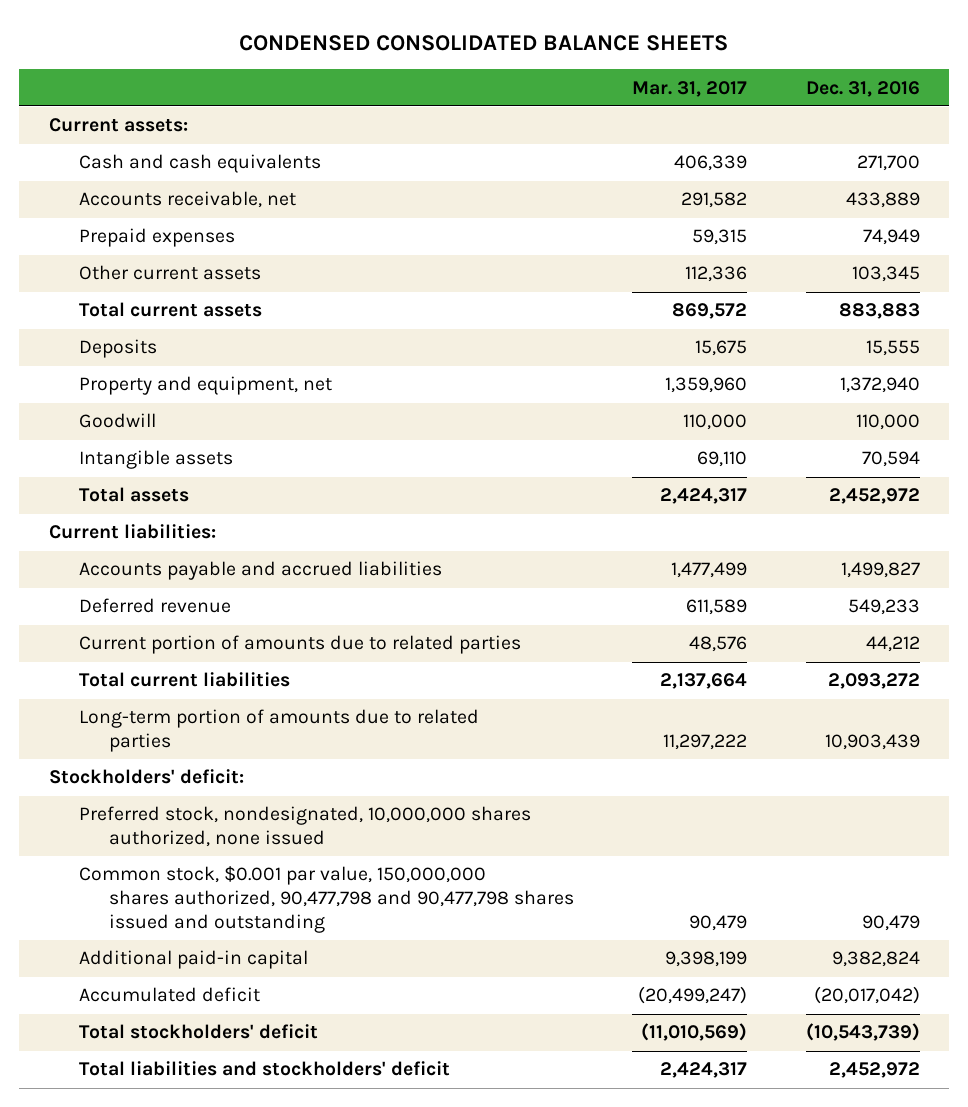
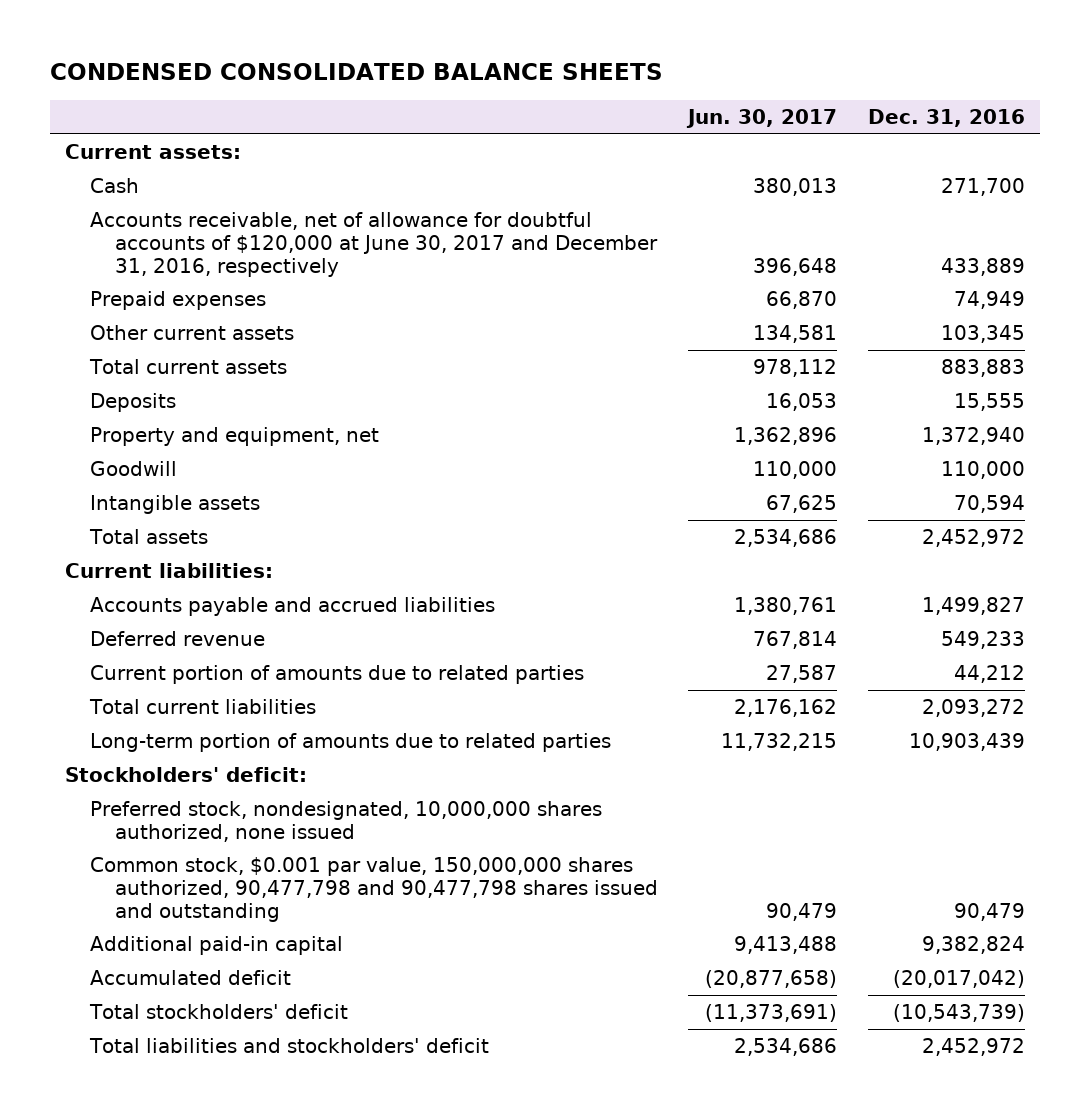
- | Mar. 31, 2017 | Dec. 31, 2016
+ | Jun. 30, 2017 | Dec. 31, 2016
- Cash and cash equivalents | 406,339 | 271,700
- Accounts receivable, net | 291,582 | 433,889
+ Cash | 380,013 | 271,700
+ Accounts receivable, net of allowance for doubtful accounts of $120,000 at June 30, 2017 and December 31, 2016, respectively | 396,648 | 433,889

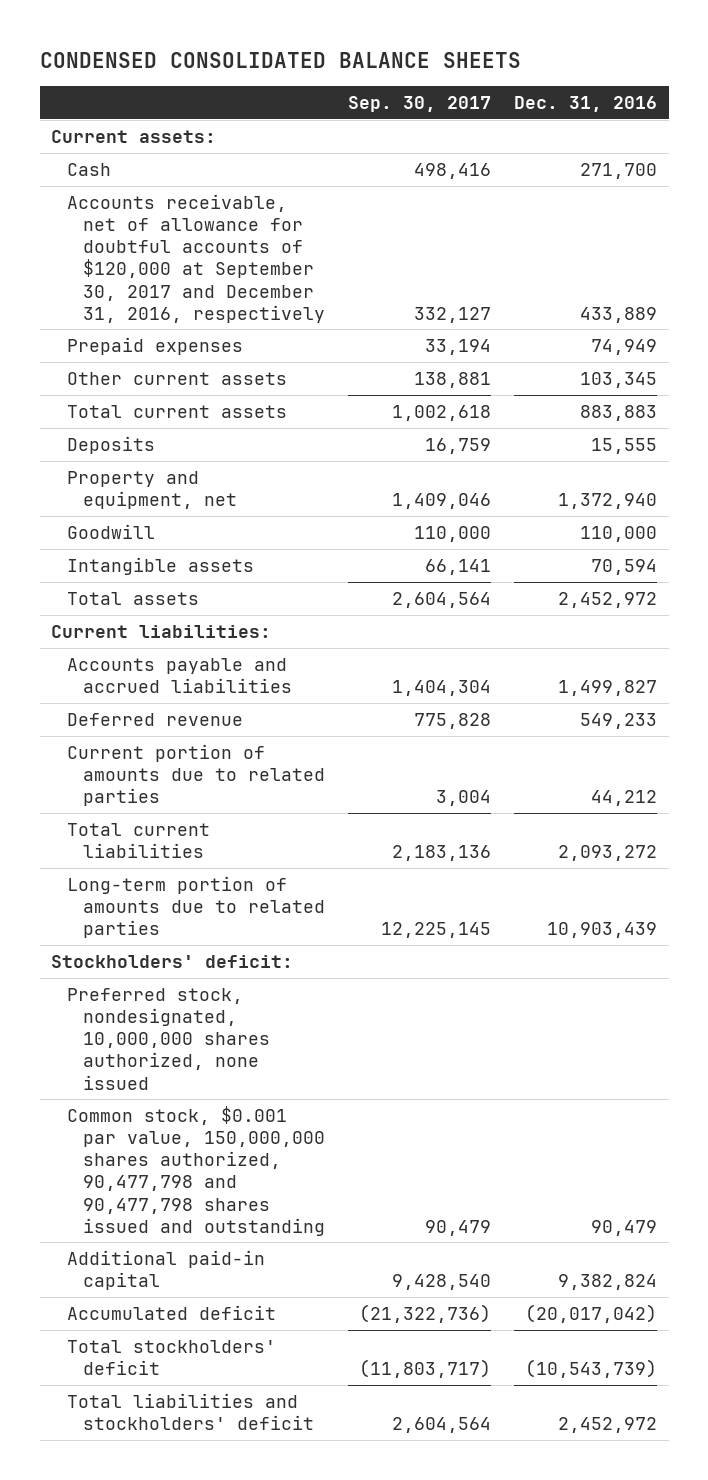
- | Jun. 30, 2017 | Dec. 31, 2016
+ | Sep. 30, 2017 | Dec. 31, 2016
- Accounts receivable, net of allowance for doubtful accounts of $120,000 at June 30, 2017 and December 31, 2016, respectively | 396,648 | 433,889
+ Accounts receivable, net of allowance for doubtful accounts of $120,000 at September 30, 2017 and December 31, 2016, respectively | 332,127 | 433,889

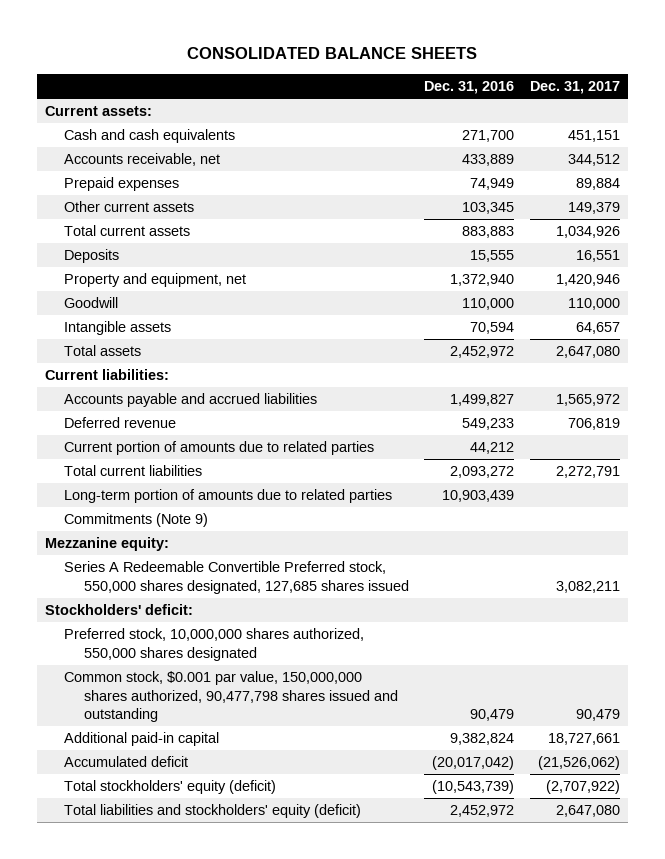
- CONDENSED CONSOLIDATED BALANCE SHEETS
+ CONSOLIDATED BALANCE SHEETS
- | Sep. 30, 2017 | Dec. 31, 2016
+ | Dec. 31, 2016 | Dec. 31, 2017
- Cash | 498,416 | 271,700
- Accounts receivable, net of allowance for doubtful accounts of $120,000 at September 30, 2017 and December 31, 2016, respectively | 332,127 | 433,889
+ Cash and cash equivalents | 271,700 | 451,151
+ Accounts receivable, net | 433,889 | 344,512
+ Commitments (Note 9)
+ Mezzanine equity:
+ Series A Redeemable Convertible Preferred stock, 550,000 shares designated, 127,685 shares issued | | 3,082,211
- Preferred stock, nondesignated, 10,000,000 shares authorized, none issued
- Common stock, $0.001 par value, 150,000,000 shares authorized, 90,477,798 and 90,477,798 shares issued and outstanding | 90,479 | 90,479
+ Preferred stock, 10,000,000 shares authorized, 550,000 shares designated
+ Common stock, $0.001 par value, 150,000,000 shares authorized, 90,477,798 shares issued and outstanding | 90,479 | 90,479
- Total stockholders' deficit | (11,803,717) | (10,543,739)
- Total liabilities and stockholders' deficit | 2,604,564 | 2,452,972
+ Total stockholders' equity (deficit) | (10,543,739) | (2,707,922)
+ Total liabilities and stockholders' equity (deficit) | 2,452,972 | 2,647,080

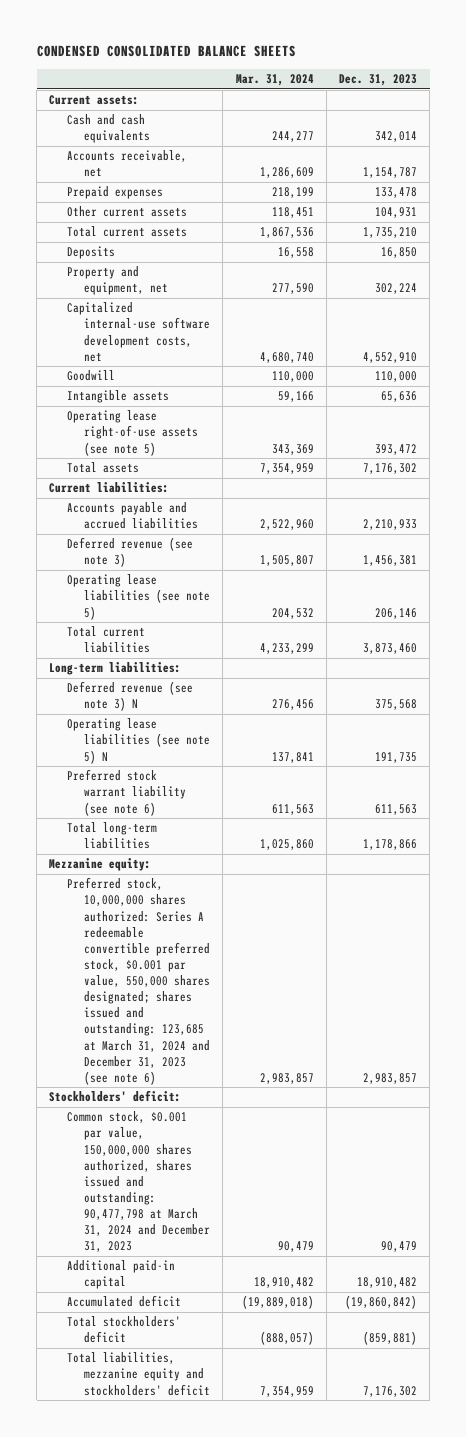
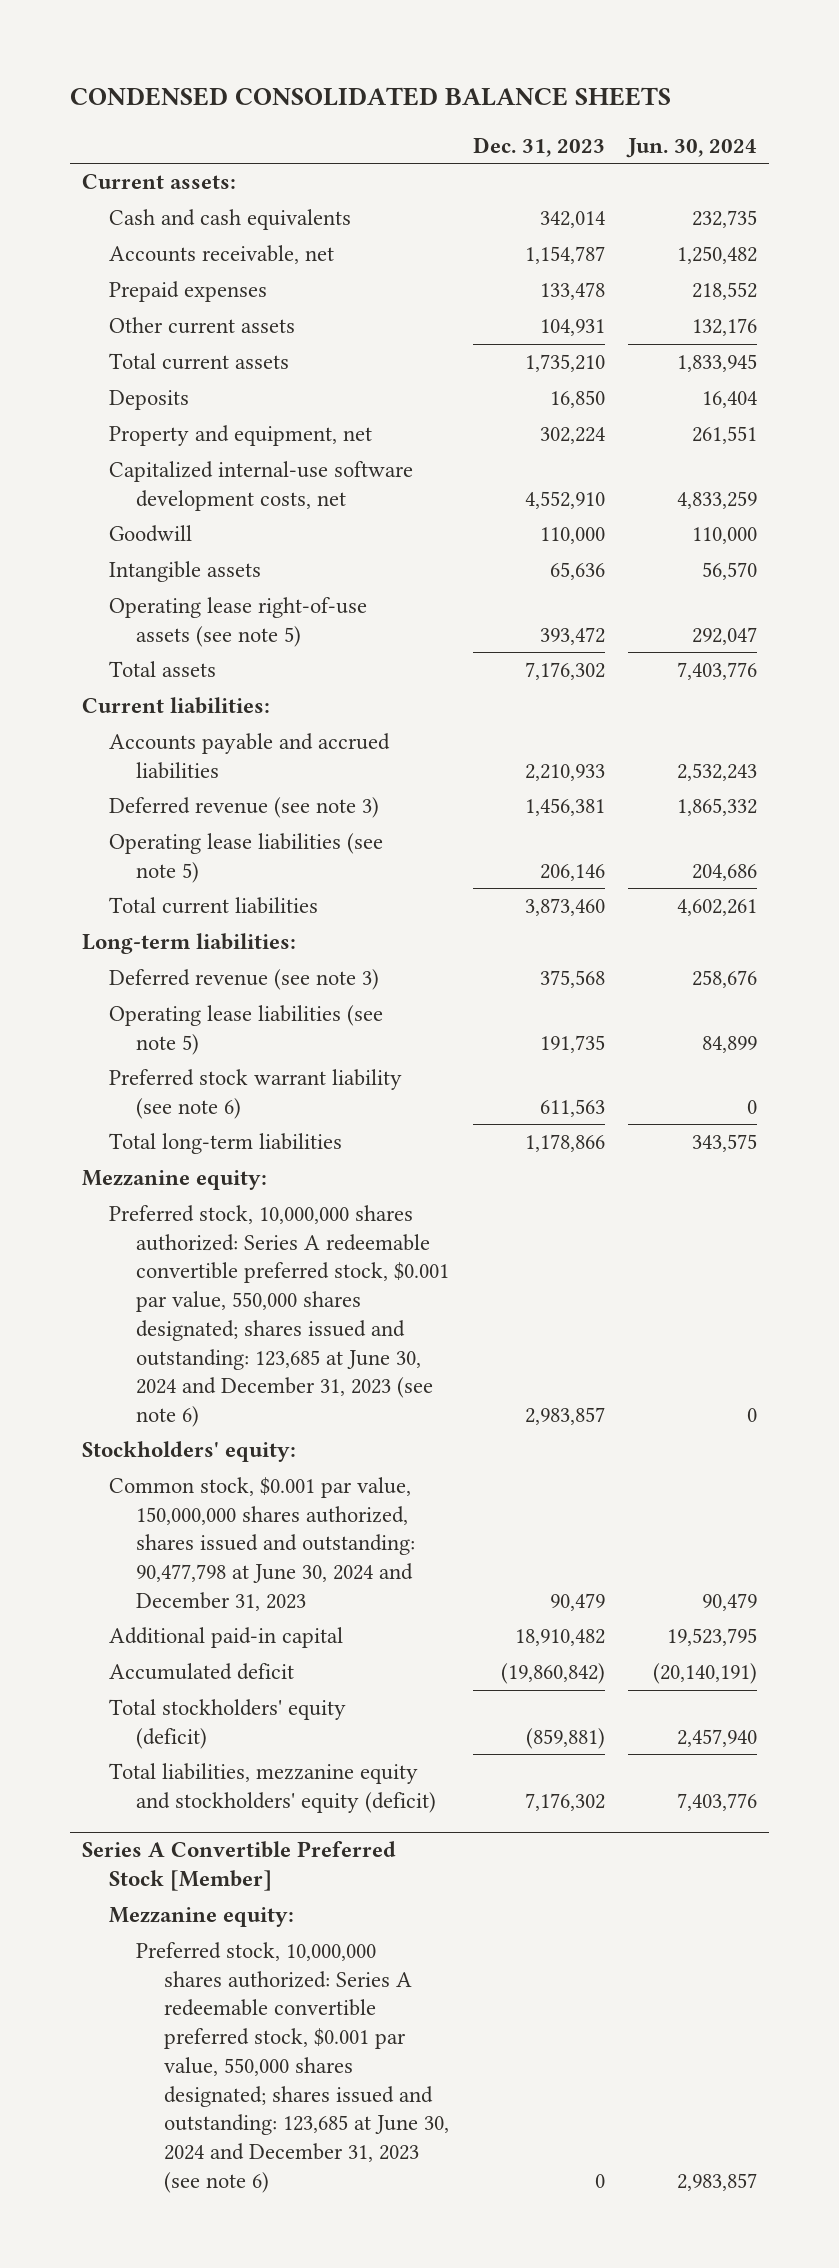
- | Mar. 31, 2024 | Dec. 31, 2023
+ | Dec. 31, 2023 | Jun. 30, 2024
- Deferred revenue (see note 3) N | 276,456 | 375,568
- Operating lease liabilities (see note 5) N | 137,841 | 191,735
+ Deferred revenue (see note 3) | 375,568 | 258,676
+ Operating lease liabilities (see note 5) | 191,735 | 84,899
- Preferred stock, 10,000,000 shares authorized: Series A redeemable convertible preferred stock, $0.001 par value, 550,000 shares designated; shares issued and outstanding: 123,685 at March 31, 2024 and December 31, 2023 (see note 6) | 2,983,857 | 2,983,857
- Stockholders' deficit:
- Common stock, $0.001 par value, 150,000,000 shares authorized, shares issued and outstanding: 90,477,798 at March 31, 2024 and December 31, 2023 | 90,479 | 90,479
+ Preferred stock, 10,000,000 shares authorized: Series A redeemable convertible preferred stock, $0.001 par value, 550,000 shares designated; shares issued and outstanding: 123,685 at June 30, 2024 and December 31, 2023 (see note 6) | 2,983,857 | 0
+ Stockholders' equity:
+ Common stock, $0.001 par value, 150,000,000 shares authorized, shares issued and outstanding: 90,477,798 at June 30, 2024 and December 31, 2023 | 90,479 | 90,479
- Total stockholders' deficit | (888,057) | (859,881)
- Total liabilities, mezzanine equity and stockholders' deficit | 7,354,959 | 7,176,302
+ Total stockholders' equity (deficit) | (859,881) | 2,457,940
+ Total liabilities, mezzanine equity and stockholders' equity (deficit) | 7,176,302 | 7,403,776
+ Series A Convertible Preferred Stock [Member]
+ Mezzanine equity:
+ Preferred stock, 10,000,000 shares authorized: Series A redeemable convertible preferred stock, $0.001 par value, 550,000 shares designated; shares issued and outstanding: 123,685 at June 30, 2024 and December 31, 2023 (see note 6) | 0 | 2,983,857

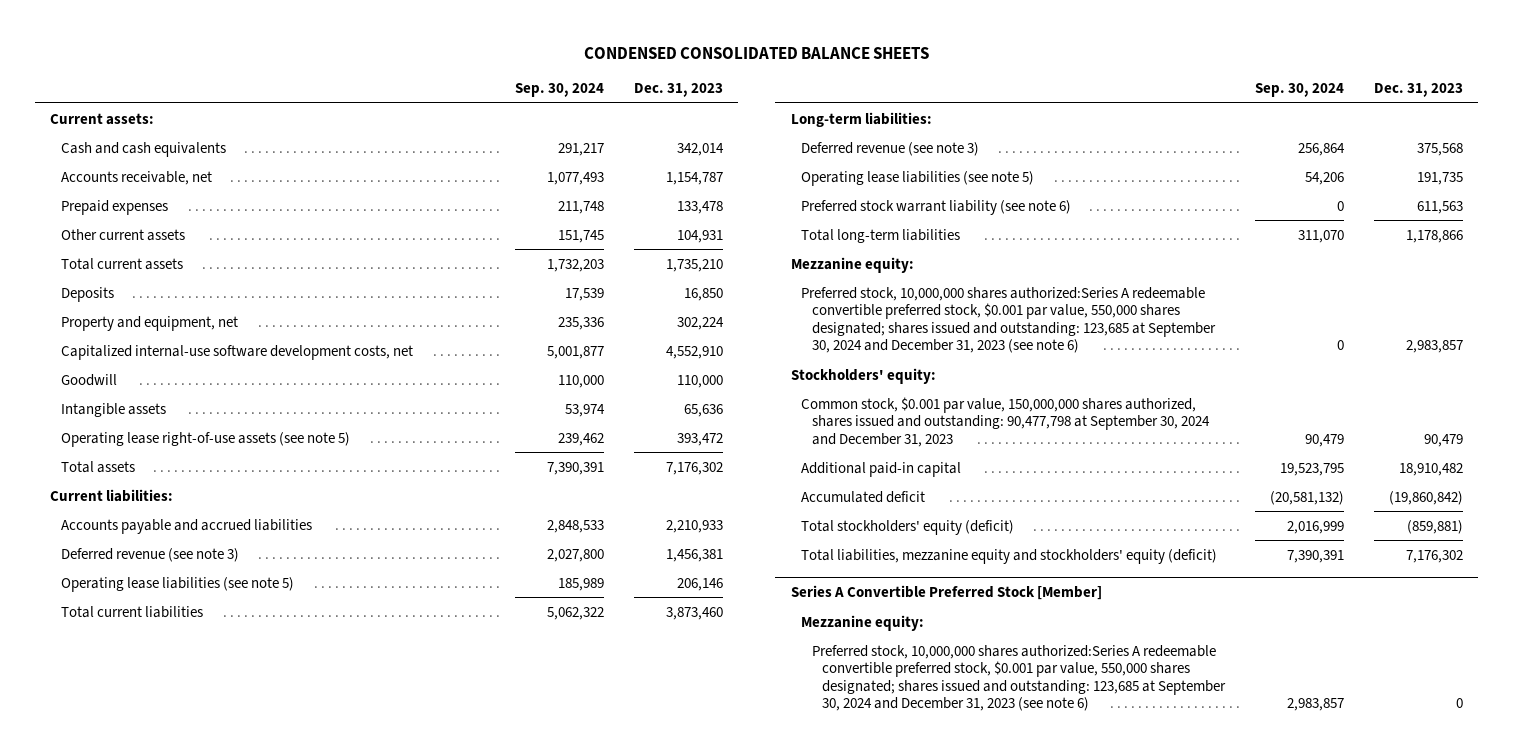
- | Dec. 31, 2023 | Jun. 30, 2024
+ | Sep. 30, 2024 | Dec. 31, 2023
- Preferred stock, 10,000,000 shares authorized: Series A redeemable convertible preferred stock, $0.001 par value, 550,000 shares designated; shares issued and outstanding: 123,685 at June 30, 2024 and December 31, 2023 (see note 6) | 2,983,857 | 0
+ Preferred stock, 10,000,000 shares authorized:Series A redeemable convertible preferred stock, $0.001 par value, 550,000 shares designated; shares issued and outstanding: 123,685 at September 30, 2024 and December 31, 2023 (see note 6) | 0 | 2,983,857
- Common stock, $0.001 par value, 150,000,000 shares authorized, shares issued and outstanding: 90,477,798 at June 30, 2024 and December 31, 2023 | 90,479 | 90,479
+ Common stock, $0.001 par value, 150,000,000 shares authorized, shares issued and outstanding: 90,477,798 at September 30, 2024 and December 31, 2023 | 90,479 | 90,479
@ Series A Convertible Preferred Stock [Member]
- Preferred stock, 10,000,000 shares authorized: Series A redeemable convertible preferred stock, $0.001 par value, 550,000 shares designated; shares issued and outstanding: 123,685 at June 30, 2024 and December 31, 2023 (see note 6) | 0 | 2,983,857
+ Preferred stock, 10,000,000 shares authorized:Series A redeemable convertible preferred stock, $0.001 par value, 550,000 shares designated; shares issued and outstanding: 123,685 at September 30, 2024 and December 31, 2023 (see note 6) | 2,983,857 | 0

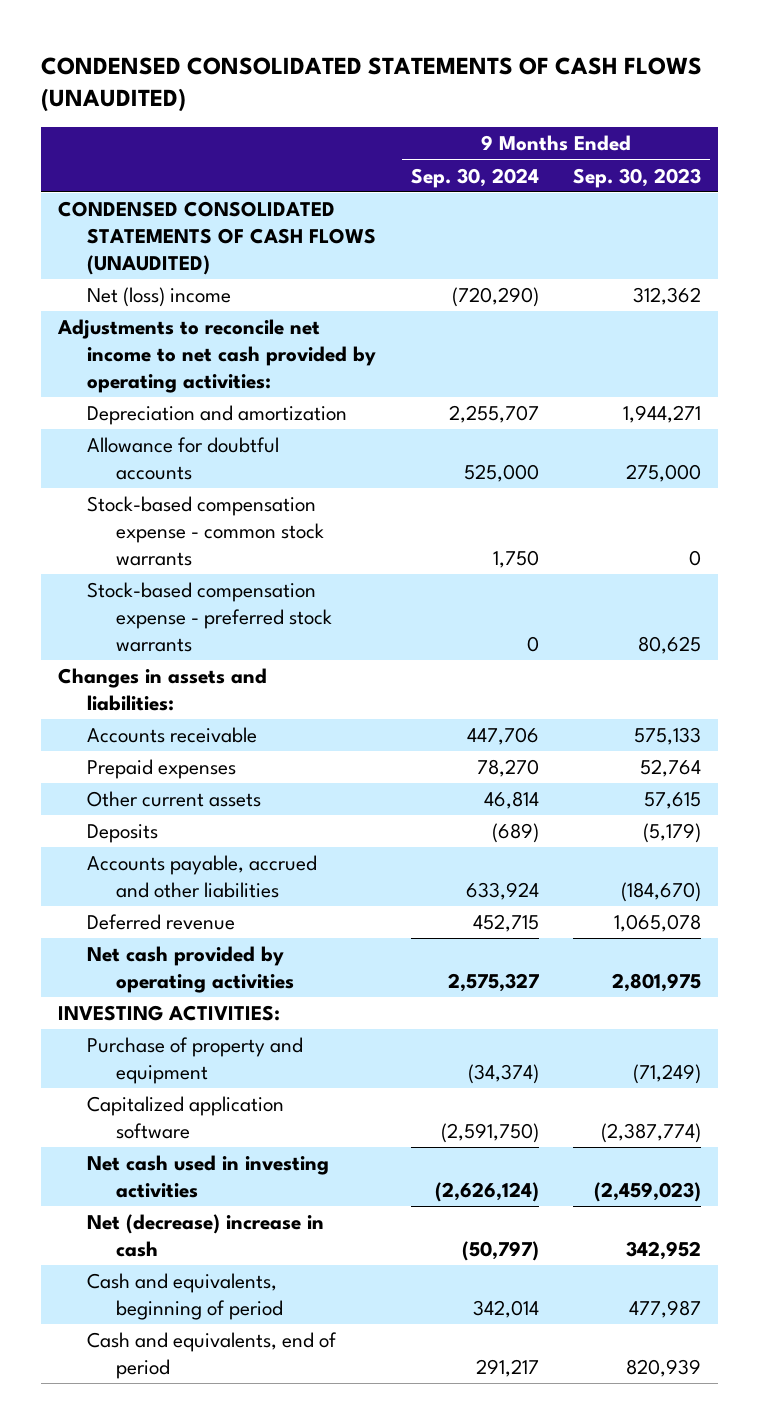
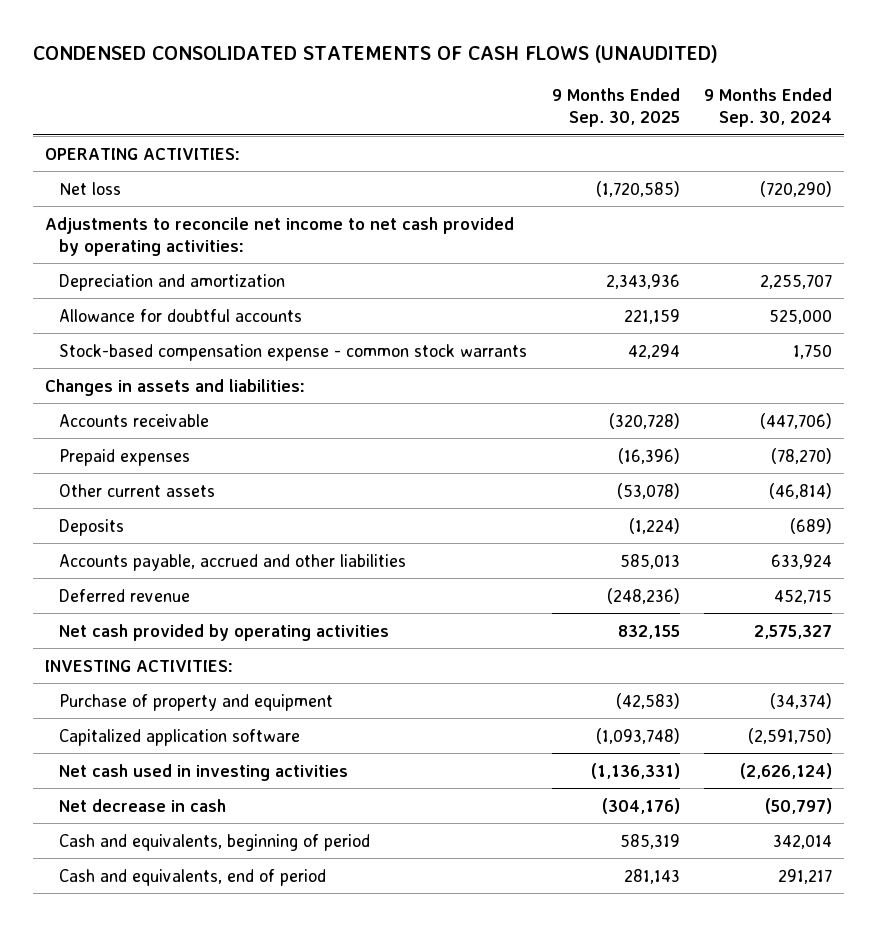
- | 9 Months Ended Sep. 30, 2024 | 9 Months Ended Sep. 30, 2023
+ | 9 Months Ended Sep. 30, 2025 | 9 Months Ended Sep. 30, 2024
- CONDENSED CONSOLIDATED STATEMENTS OF CASH FLOWS (UNAUDITED)
- Net (loss) income | (720,290) | 312,362
+ OPERATING ACTIVITIES:
+ Net loss | (1,720,585) | (720,290)
- Stock-based compensation expense - preferred stock warrants | 0 | 80,625
- Accounts receivable | 447,706 | 575,133
- Prepaid expenses | 78,270 | 52,764
- Other current assets | 46,814 | 57,615
+ Accounts receivable | (320,728) | (447,706)
+ Prepaid expenses | (16,396) | (78,270)
+ Other current assets | (53,078) | (46,814)
- Net (decrease) increase in cash | (50,797) | 342,952
+ Net decrease in cash | (304,176) | (50,797)

